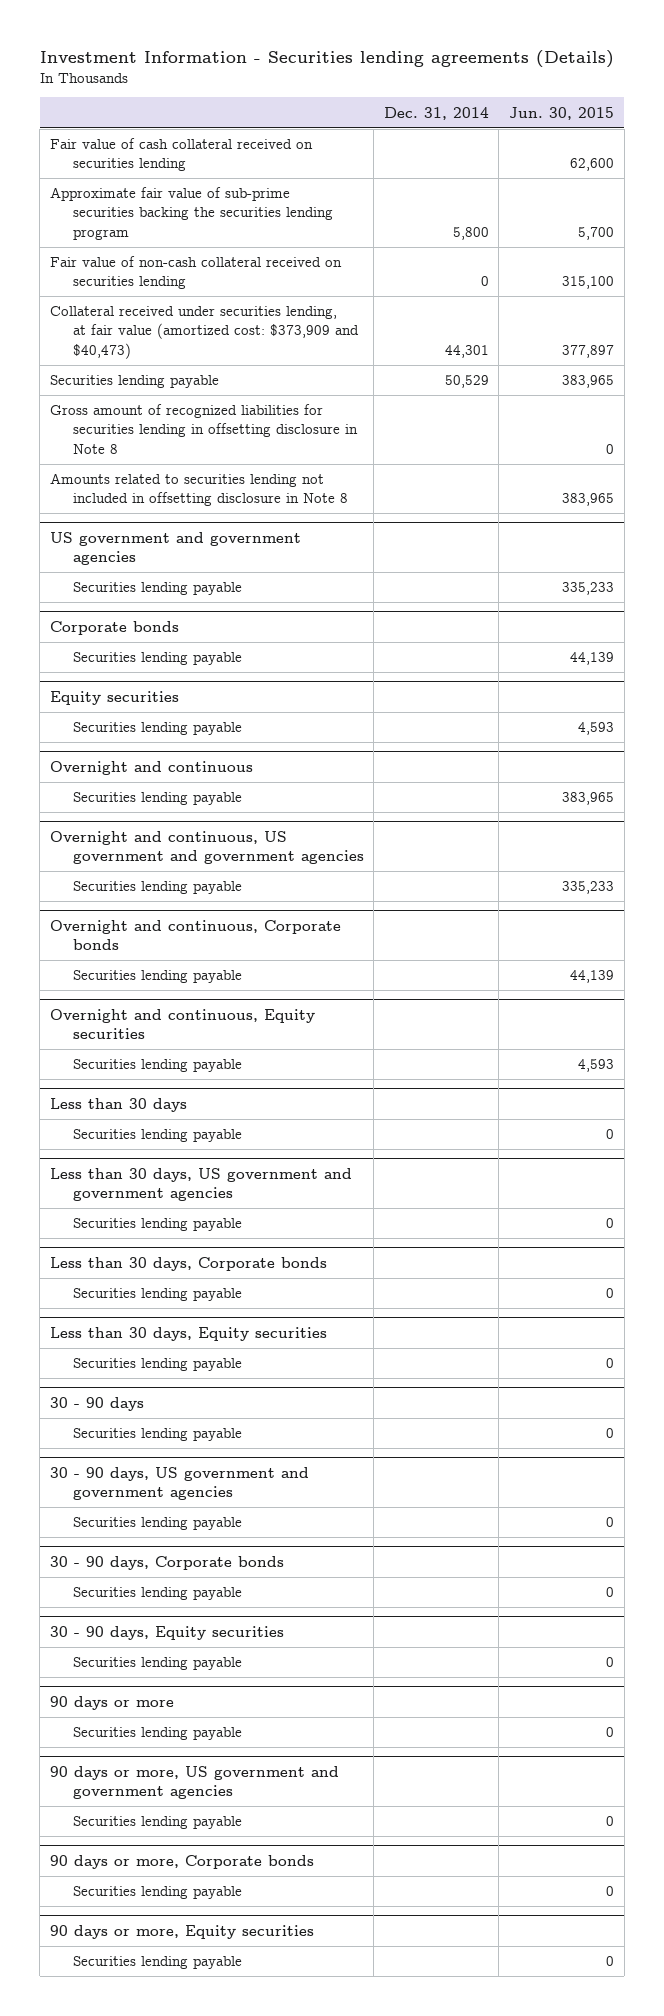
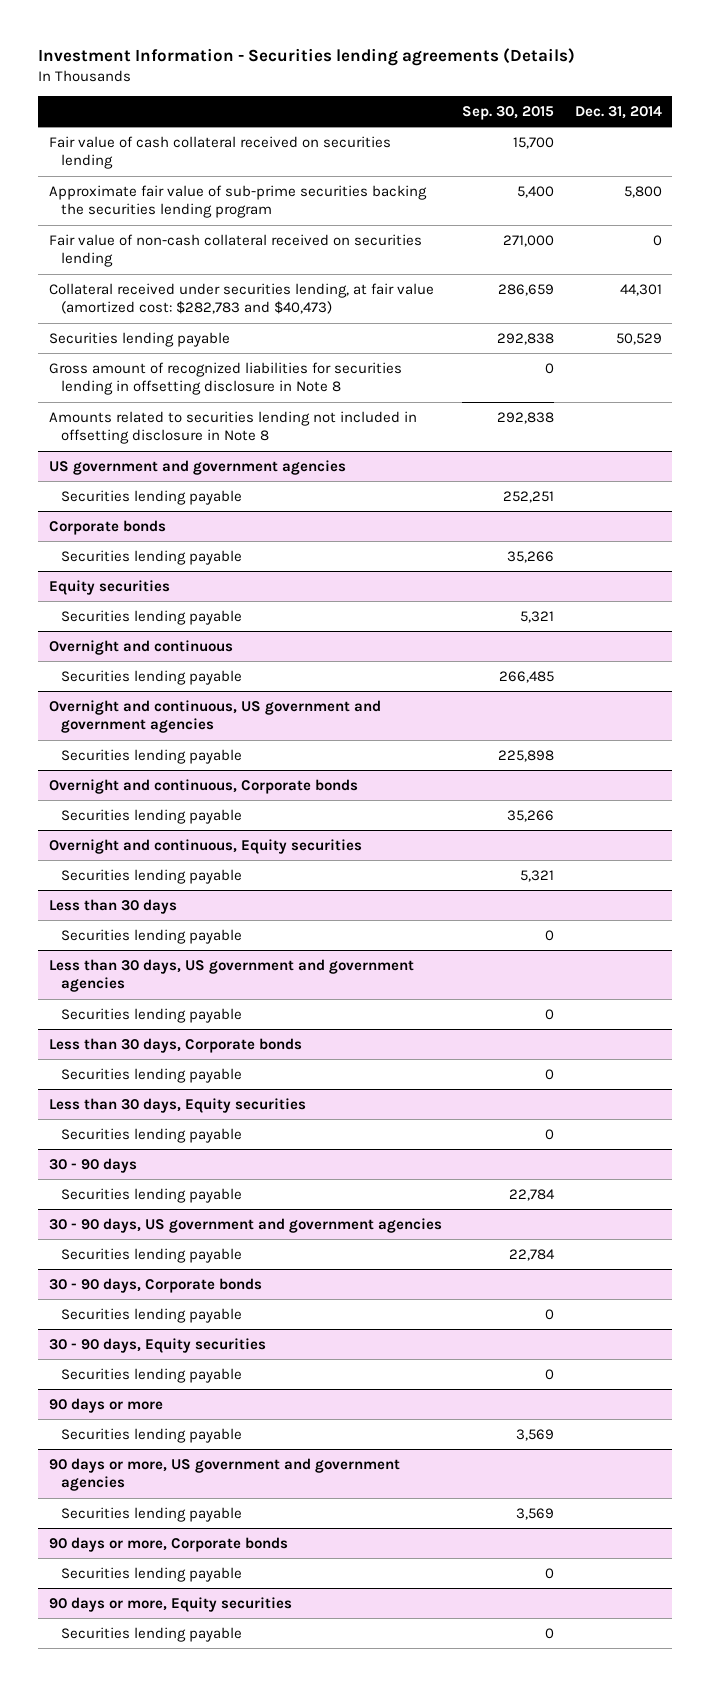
- | Dec. 31, 2014 | Jun. 30, 2015
+ | Sep. 30, 2015 | Dec. 31, 2014
- Collateral received under securities lending, at fair value (amortized cost: $373,909 and $40,473) | 44,301 | 377,897
+ Collateral received under securities lending, at fair value (amortized cost: $282,783 and $40,473) | 286,659 | 44,301

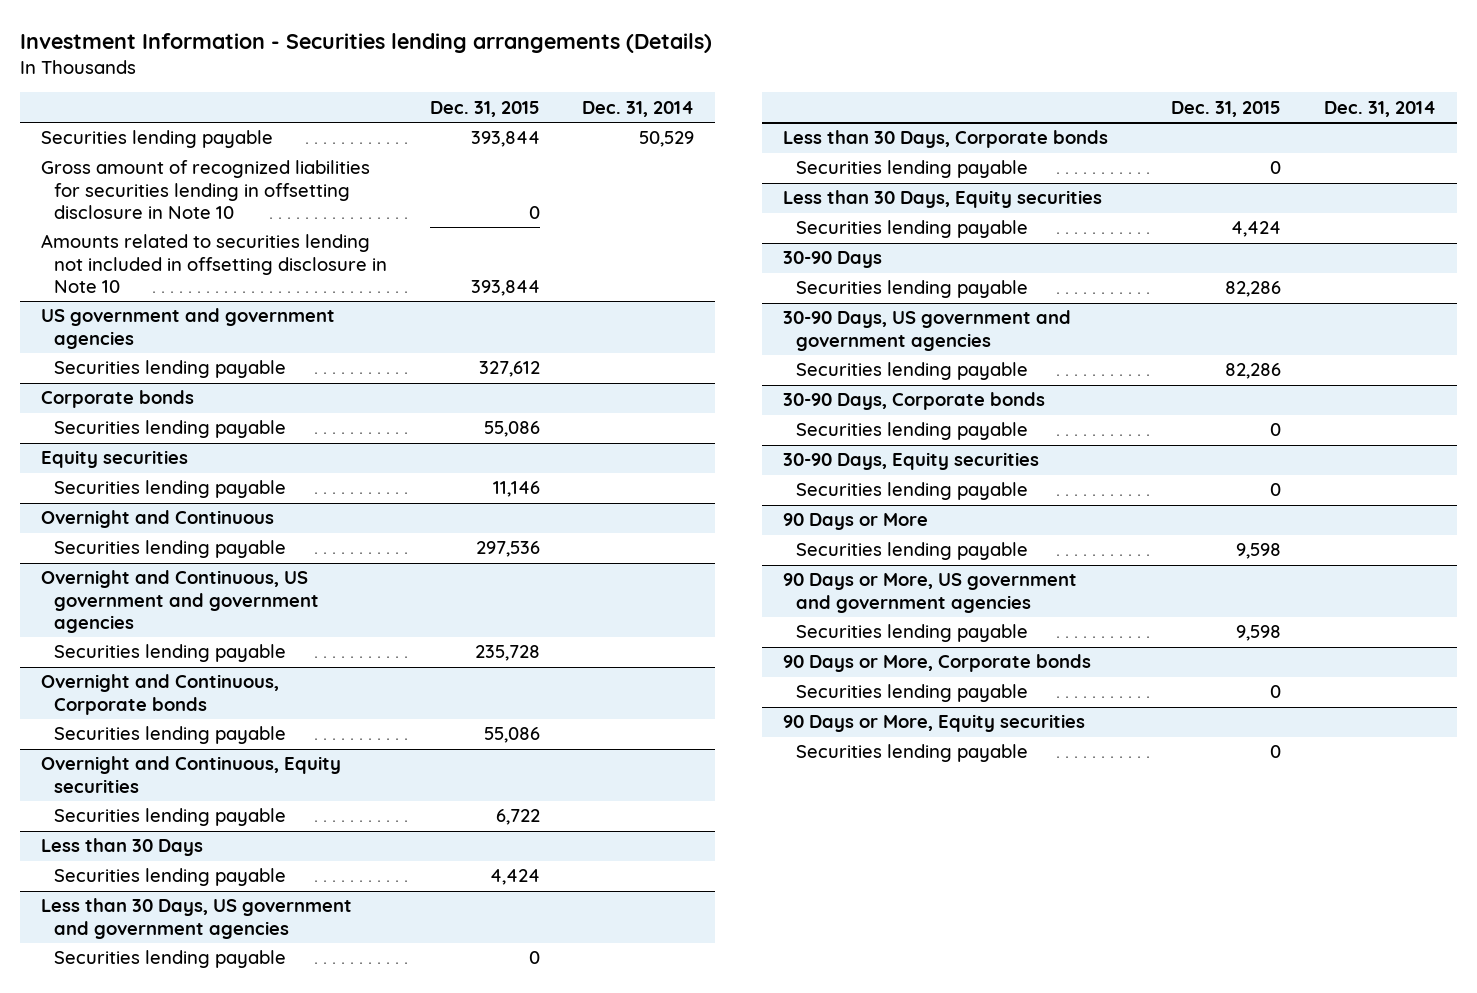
- Investment Information - Securities lending agreements (Details)
+ Investment Information - Securities lending arrangements (Details)
- | Sep. 30, 2015 | Dec. 31, 2014
+ | Dec. 31, 2015 | Dec. 31, 2014
- Fair value of cash collateral received on securities lending | 15,700 |
- Approximate fair value of sub-prime securities backing the securities lending program | 5,400 | 5,800
- Fair value of non-cash collateral received on securities lending | 271,000 | 0
- Collateral received under securities lending, at fair value (amortized cost: $282,783 and $40,473) | 286,659 | 44,301
- Gross amount of recognized liabilities for securities lending in offsetting disclosure in Note 8 | 0 |
- Amounts related to securities lending not included in offsetting disclosure in Note 8 | 292,838 |
+ Gross amount of recognized liabilities for securities lending in offsetting disclosure in Note 10 | 0 |
+ Amounts related to securities lending not included in offsetting disclosure in Note 10 | 393,844 |
- Overnight and continuous
+ Overnight and Continuous
- Overnight and continuous, US government and government agencies
+ Overnight and Continuous, US government and government agencies
- Overnight and continuous, Corporate bonds
+ Overnight and Continuous, Corporate bonds
- Overnight and continuous, Equity securities
+ Overnight and Continuous, Equity securities
- Less than 30 days
+ Less than 30 Days
- Less than 30 days, US government and government agencies
+ Less than 30 Days, US government and government agencies
- Less than 30 days, Corporate bonds
+ Less than 30 Days, Corporate bonds
- Less than 30 days, Equity securities
+ Less than 30 Days, Equity securities
- 30 - 90 days
+ 30-90 Days
- 30 - 90 days, US government and government agencies
+ 30-90 Days, US government and government agencies
- 30 - 90 days, Corporate bonds
+ 30-90 Days, Corporate bonds
- 30 - 90 days, Equity securities
+ 30-90 Days, Equity securities
- 90 days or more
+ 90 Days or More
- 90 days or more, US government and government agencies
+ 90 Days or More, US government and government agencies
- 90 days or more, Corporate bonds
+ 90 Days or More, Corporate bonds
- 90 days or more, Equity securities
+ 90 Days or More, Equity securities

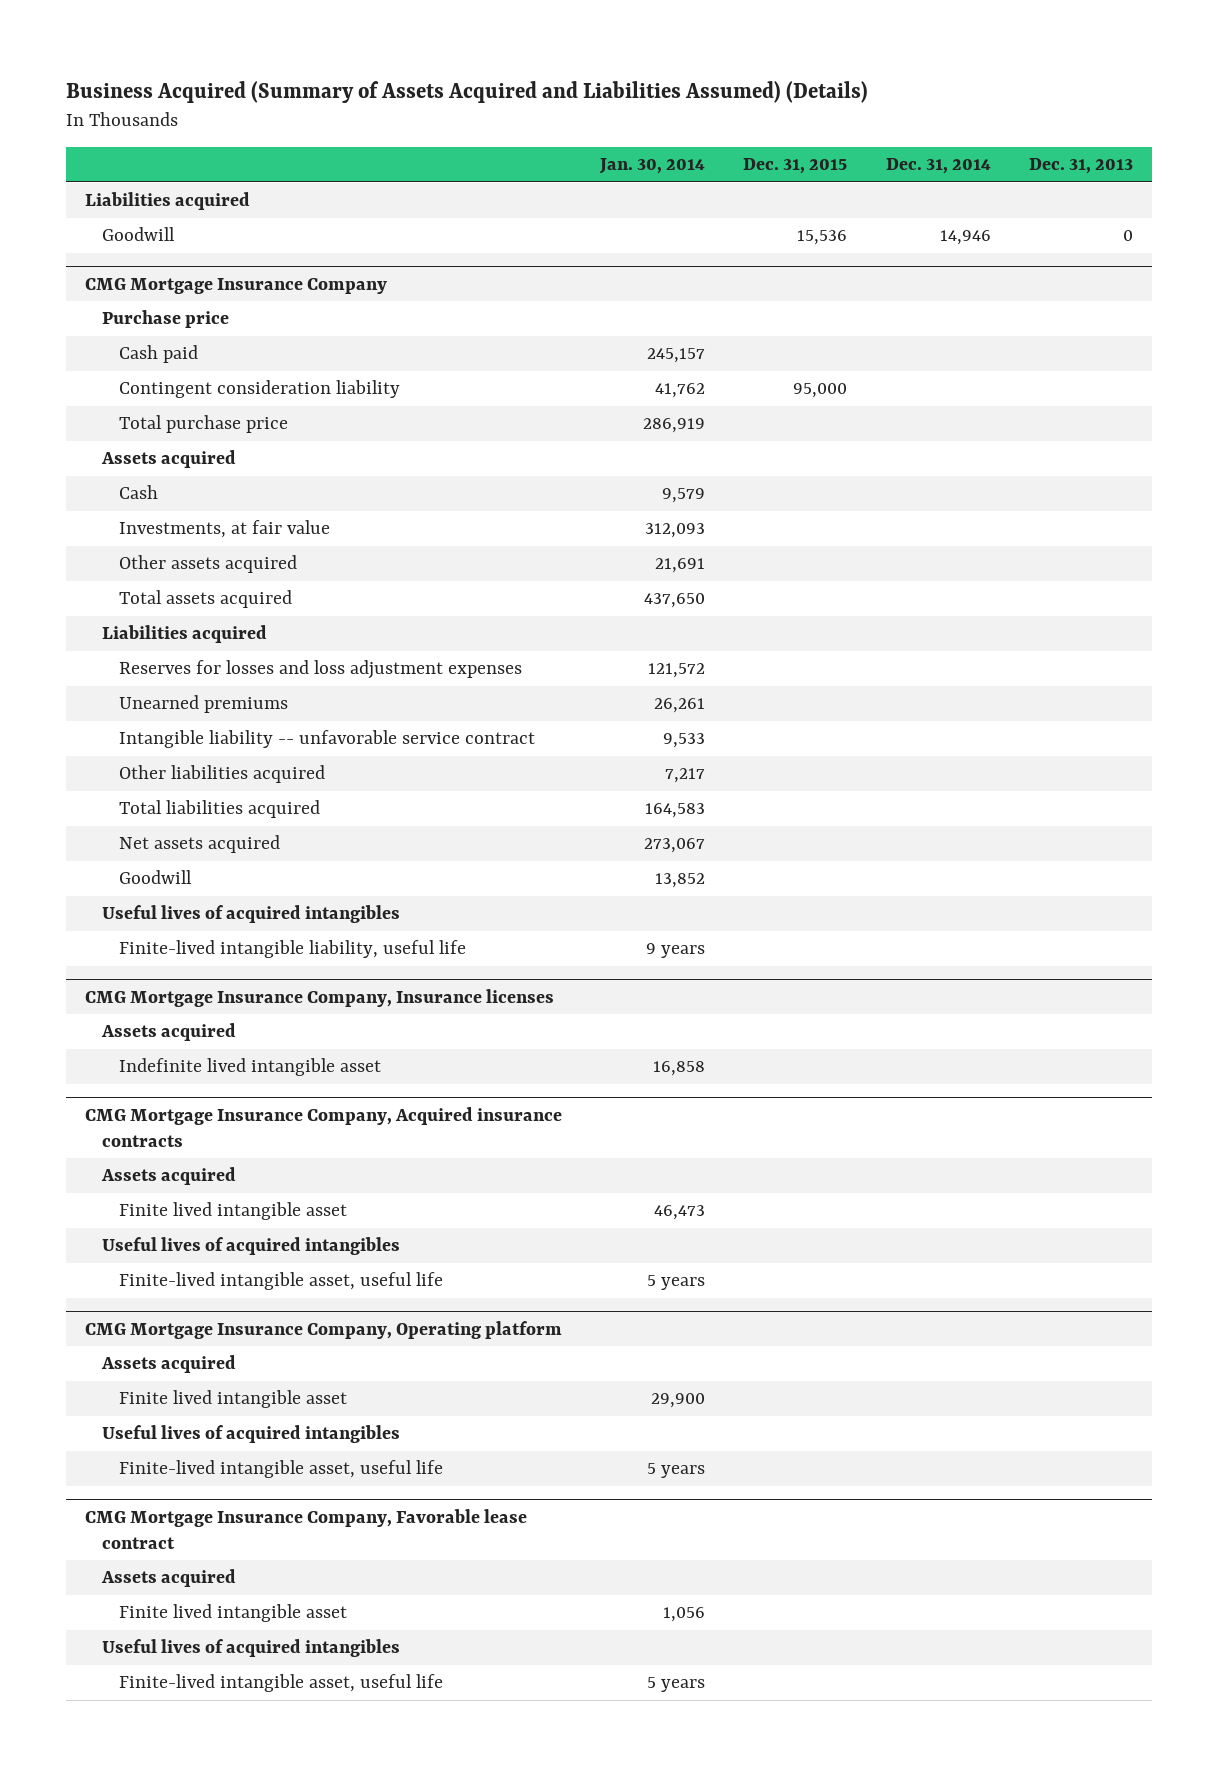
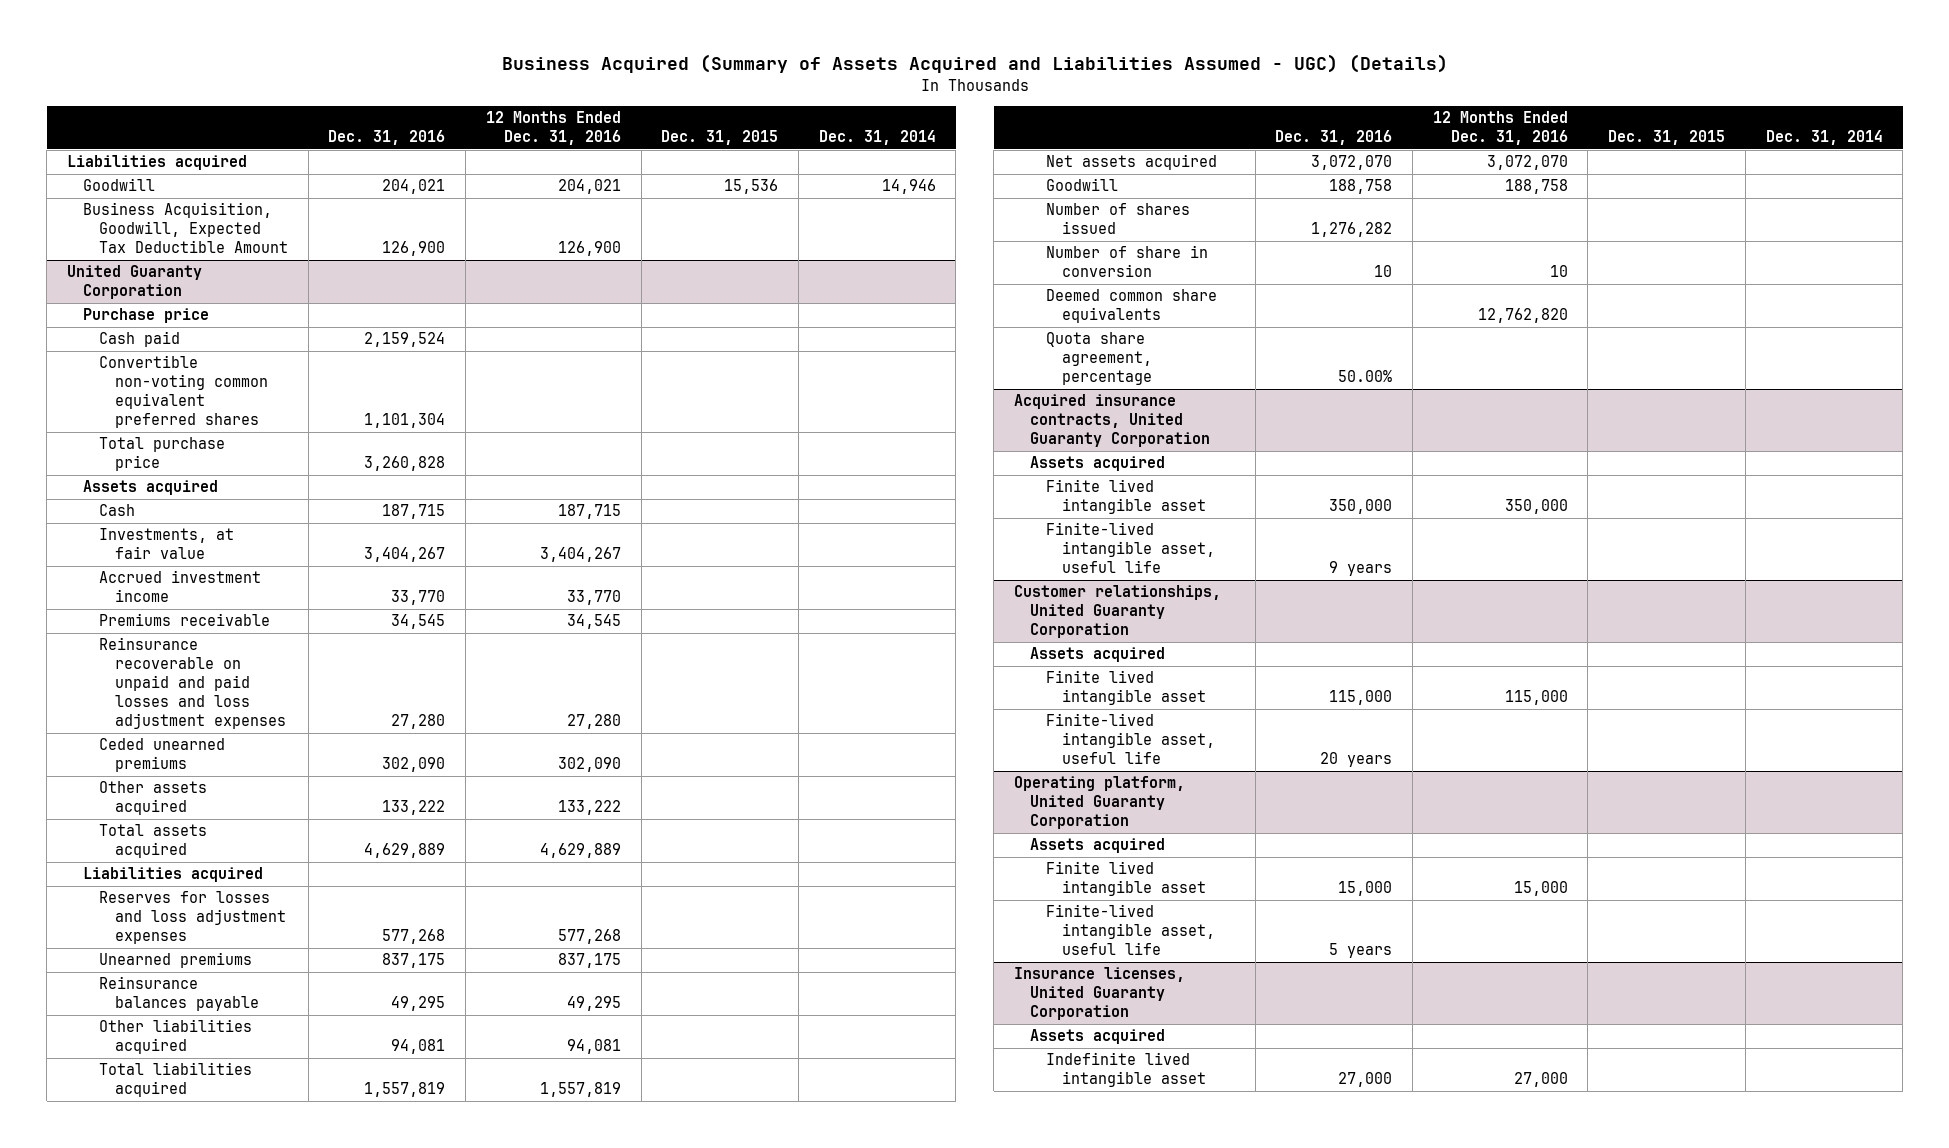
- Business Acquired (Summary of Assets Acquired and Liabilities Assumed) (Details)
+ Business Acquired (Summary of Assets Acquired and Liabilities Assumed - UGC) (Details)
- | Jan. 30, 2014 | Dec. 31, 2015 | Dec. 31, 2014 | Dec. 31, 2013
+ | Dec. 31, 2016 | 12 Months Ended Dec. 31, 2016 | Dec. 31, 2015 | Dec. 31, 2014
- CMG Mortgage Insurance Company
- Purchase price
- Cash paid | 245,157 | | |
- Contingent consideration liability | 41,762 | 95,000 | |
- Total purchase price | 286,919 | | |
- Assets acquired
- Cash | 9,579 | | |
- Investments, at fair value | 312,093 | | |
- Other assets acquired | 21,691 | | |
- Total assets acquired | 437,650 | | |
- Liabilities acquired
- Reserves for losses and loss adjustment expenses | 121,572 | | |
- Unearned premiums | 26,261 | | |
- Intangible liability -- unfavorable service contract | 9,533 | | |
- Other liabilities acquired | 7,217 | | |
- Total liabilities acquired | 164,583 | | |
- Net assets acquired | 273,067 | | |
- Goodwill | 13,852 | | |
- Useful lives of acquired intangibles
- Finite-lived intangible liability, useful life | 9 years | | |
- CMG Mortgage Insurance Company, Insurance licenses
- Assets acquired
- Indefinite lived intangible asset | 16,858 | | |
- CMG Mortgage Insurance Company, Acquired insurance contracts
- Assets acquired
- Finite lived intangible asset | 46,473 | | |
- Useful lives of acquired intangibles
- Finite-lived intangible asset, useful life | 5 years | | |
- CMG Mortgage Insurance Company, Operating platform
- Assets acquired
- Finite lived intangible asset | 29,900 | | |
- Useful lives of acquired intangibles
- Finite-lived intangible asset, useful life | 5 years | | |
- CMG Mortgage Insurance Company, Favorable lease contract
- Assets acquired
- Finite lived intangible asset | 1,056 | | |
- Useful lives of acquired intangibles
- Finite-lived intangible asset, useful life | 5 years | | |
+ Business Acquisition, Goodwill, Expected Tax Deductible Amount | 126,900 | 126,900 | |
+ United Guaranty Corporation
+ Purchase price
+ Cash paid | 2,159,524 | | |
+ Convertible non-voting common equivalent preferred shares | 1,101,304 | | |
+ Total purchase price | 3,260,828 | | |
+ Assets acquired
+ Cash | 187,715 | 187,715 | |
+ Investments, at fair value | 3,404,267 | 3,404,267 | |
+ Accrued investment income | 33,770 | 33,770 | |
+ Premiums receivable | 34,545 | 34,545 | |
+ Reinsurance recoverable on unpaid and paid losses and loss adjustment expenses | 27,280 | 27,280 | |
+ Ceded unearned premiums | 302,090 | 302,090 | |
+ Other assets acquired | 133,222 | 133,222 | |
+ Total assets acquired | 4,629,889 | 4,629,889 | |
+ Liabilities acquired
+ Reserves for losses and loss adjustment expenses | 577,268 | 577,268 | |
+ Unearned premiums | 837,175 | 837,175 | |
+ Reinsurance balances payable | 49,295 | 49,295 | |
+ Other liabilities acquired | 94,081 | 94,081 | |
+ Total liabilities acquired | 1,557,819 | 1,557,819 | |
+ Net assets acquired | 3,072,070 | 3,072,070 | |
+ Goodwill | 188,758 | 188,758 | |
+ Number of shares issued | 1,276,282 | | |
+ Number of share in conversion | 10 | 10 | |
+ Deemed common share equivalents | | 12,762,820 | |
+ Quota share agreement, percentage | 50.00% | | |
+ Acquired insurance contracts, United Guaranty Corporation
+ Assets acquired
+ Finite lived intangible asset | 350,000 | 350,000 | |
+ Finite-lived intangible asset, useful life | 9 years | | |
+ Customer relationships, United Guaranty Corporation
+ Assets acquired
+ Finite lived intangible asset | 115,000 | 115,000 | |
+ Finite-lived intangible asset, useful life | 20 years | | |
+ Operating platform, United Guaranty Corporation
+ Assets acquired
+ Finite lived intangible asset | 15,000 | 15,000 | |
+ Finite-lived intangible asset, useful life | 5 years | | |
+ Insurance licenses, United Guaranty Corporation
+ Assets acquired
+ Indefinite lived intangible asset | 27,000 | 27,000 | |

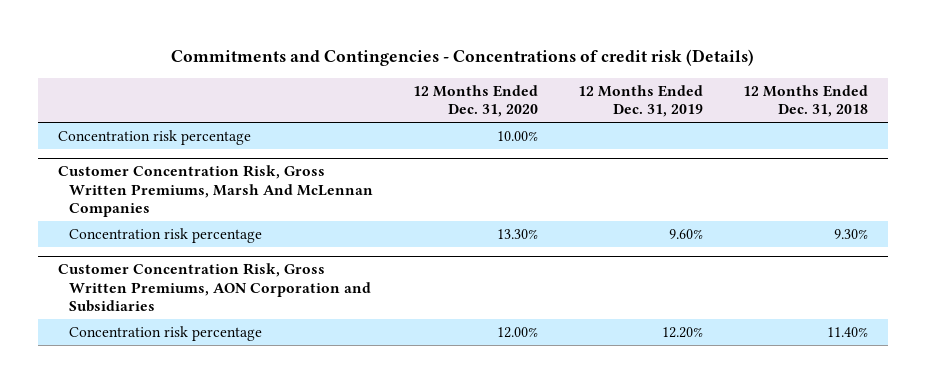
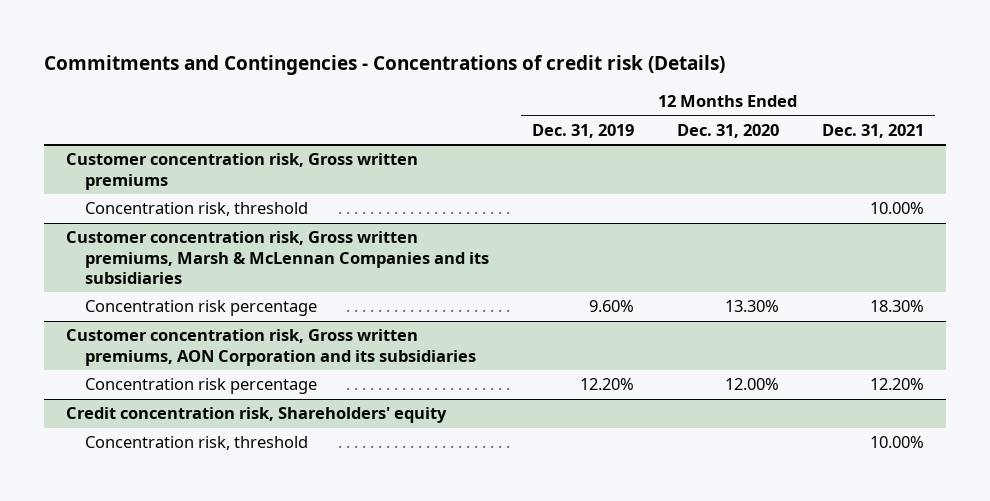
- | 12 Months Ended Dec. 31, 2020 | 12 Months Ended Dec. 31, 2019 | 12 Months Ended Dec. 31, 2018
+ | 12 Months Ended Dec. 31, 2019 | 12 Months Ended Dec. 31, 2020 | 12 Months Ended Dec. 31, 2021
- Concentration risk percentage | 10.00% | |
- Customer Concentration Risk, Gross Written Premiums, Marsh And McLennan Companies
+ Customer concentration risk, Gross written premiums
+ Concentration risk, threshold | | | 10.00%
+ Customer concentration risk, Gross written premiums, Marsh & McLennan Companies and its subsidiaries
- Customer Concentration Risk, Gross Written Premiums, AON Corporation and Subsidiaries
+ Customer concentration risk, Gross written premiums, AON Corporation and its subsidiaries
+ Credit concentration risk, Shareholders' equity
+ Concentration risk, threshold | | | 10.00%

